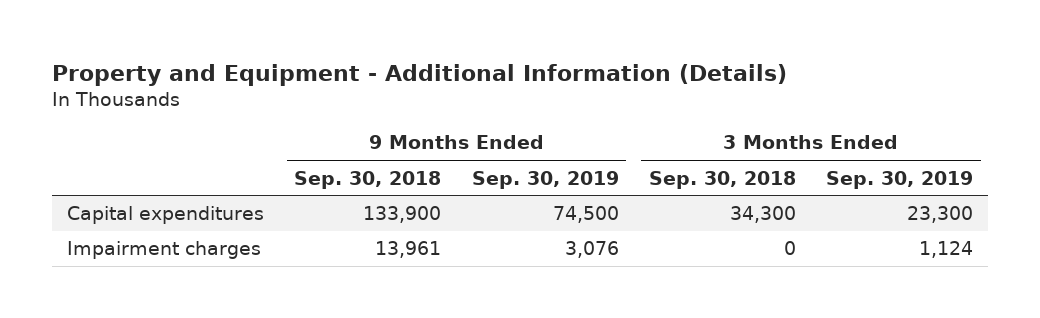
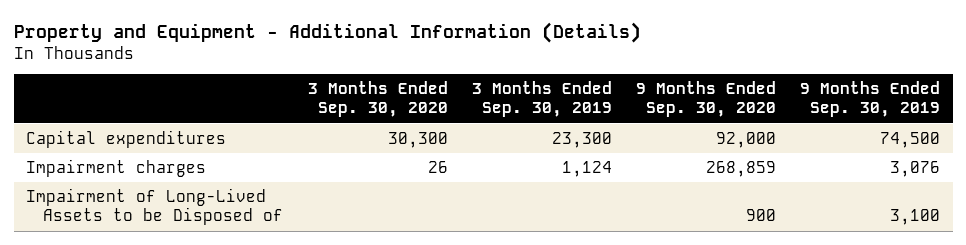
- | 9 Months Ended Sep. 30, 2018 | 9 Months Ended Sep. 30, 2019 | 3 Months Ended Sep. 30, 2018 | 3 Months Ended Sep. 30, 2019
+ | 3 Months Ended Sep. 30, 2020 | 3 Months Ended Sep. 30, 2019 | 9 Months Ended Sep. 30, 2020 | 9 Months Ended Sep. 30, 2019
+ Impairment of Long-Lived Assets to be Disposed of | | | 900 | 3,100

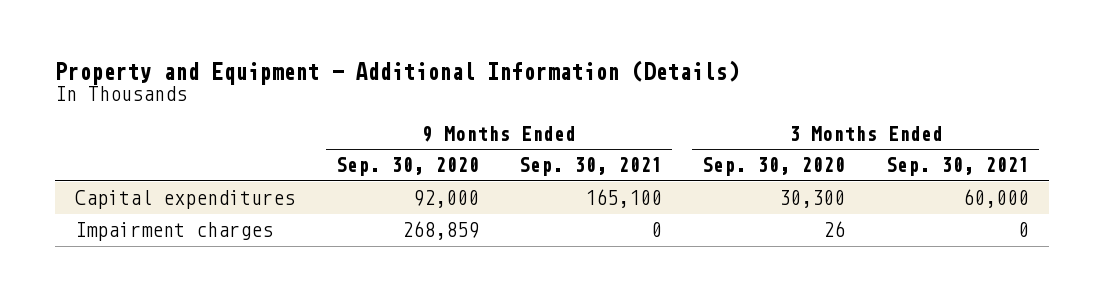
- | 3 Months Ended Sep. 30, 2020 | 3 Months Ended Sep. 30, 2019 | 9 Months Ended Sep. 30, 2020 | 9 Months Ended Sep. 30, 2019
+ | 9 Months Ended Sep. 30, 2020 | 9 Months Ended Sep. 30, 2021 | 3 Months Ended Sep. 30, 2020 | 3 Months Ended Sep. 30, 2021
- Impairment of Long-Lived Assets to be Disposed of | | | 900 | 3,100

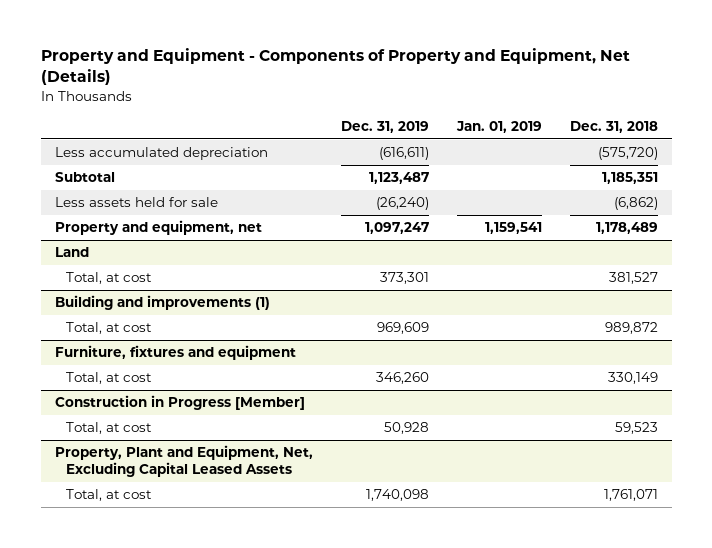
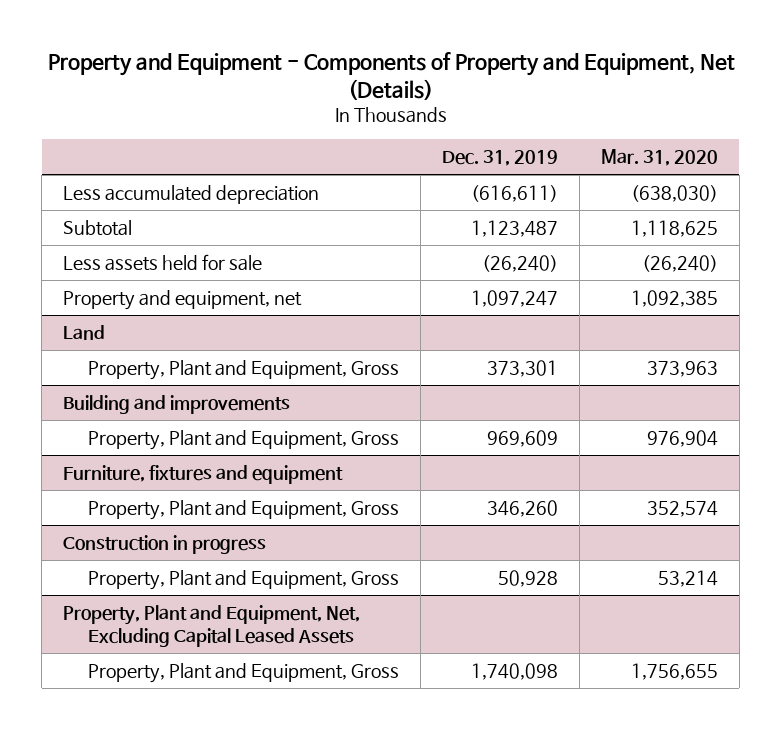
- | Dec. 31, 2019 | Jan. 01, 2019 | Dec. 31, 2018
+ | Dec. 31, 2019 | Mar. 31, 2020
@ Land
- Total, at cost | 373,301 | | 381,527
- Building and improvements (1)
- Total, at cost | 969,609 | | 989,872
@ Land
+ Property, Plant and Equipment, Gross | 373,301 | 373,963
+ Building and improvements
+ Property, Plant and Equipment, Gross | 969,609 | 976,904
@ Furniture, fixtures and equipment
- Total, at cost | 346,260 | | 330,149
- Construction in Progress [Member]
- Total, at cost | 50,928 | | 59,523
@ Furniture, fixtures and equipment
+ Property, Plant and Equipment, Gross | 346,260 | 352,574
+ Construction in progress
+ Property, Plant and Equipment, Gross | 50,928 | 53,214
@ Property, Plant and Equipment, Net, Excluding Capital Leased Assets
- Total, at cost | 1,740,098 | | 1,761,071
+ Property, Plant and Equipment, Gross | 1,740,098 | 1,756,655

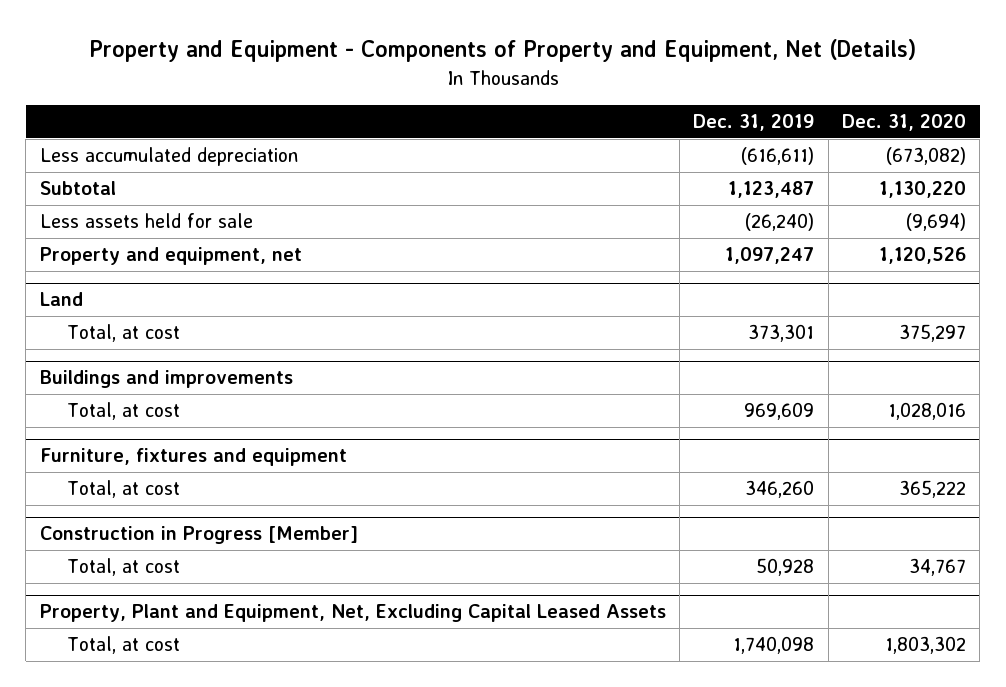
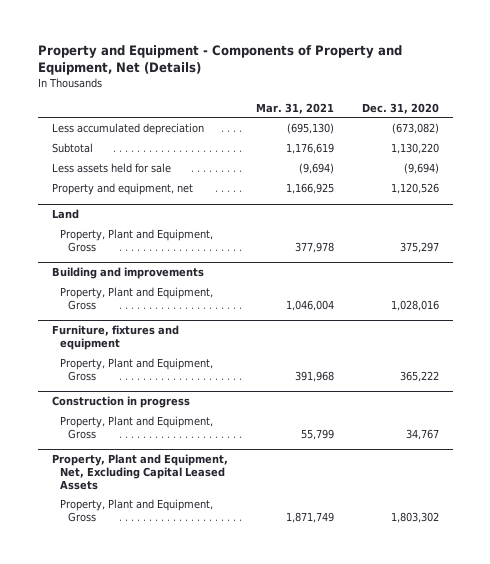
- | Dec. 31, 2019 | Dec. 31, 2020
+ | Mar. 31, 2021 | Dec. 31, 2020
@ Land
- Total, at cost | 373,301 | 375,297
- Buildings and improvements
- Total, at cost | 969,609 | 1,028,016
@ Land
+ Property, Plant and Equipment, Gross | 377,978 | 375,297
+ Building and improvements
+ Property, Plant and Equipment, Gross | 1,046,004 | 1,028,016
@ Furniture, fixtures and equipment
- Total, at cost | 346,260 | 365,222
- Construction in Progress [Member]
- Total, at cost | 50,928 | 34,767
@ Furniture, fixtures and equipment
+ Property, Plant and Equipment, Gross | 391,968 | 365,222
+ Construction in progress
+ Property, Plant and Equipment, Gross | 55,799 | 34,767
@ Property, Plant and Equipment, Net, Excluding Capital Leased Assets
- Total, at cost | 1,740,098 | 1,803,302
+ Property, Plant and Equipment, Gross | 1,871,749 | 1,803,302

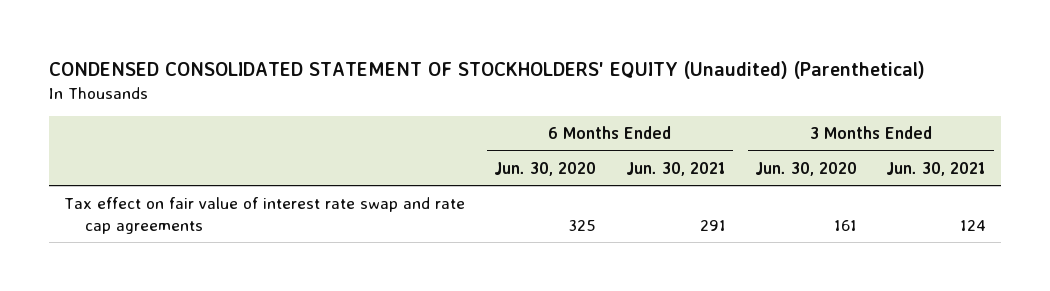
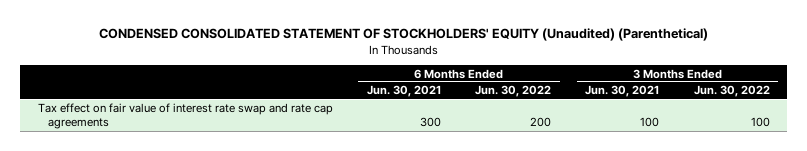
- | 6 Months Ended Jun. 30, 2020 | 6 Months Ended Jun. 30, 2021 | 3 Months Ended Jun. 30, 2020 | 3 Months Ended Jun. 30, 2021
+ | 6 Months Ended Jun. 30, 2021 | 6 Months Ended Jun. 30, 2022 | 3 Months Ended Jun. 30, 2021 | 3 Months Ended Jun. 30, 2022
- Tax effect on fair value of interest rate swap and rate cap agreements | 325 | 291 | 161 | 124
+ Tax effect on fair value of interest rate swap and rate cap agreements | 300 | 200 | 100 | 100

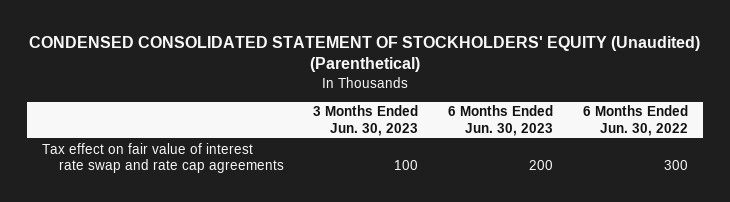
- | 6 Months Ended Jun. 30, 2021 | 6 Months Ended Jun. 30, 2022 | 3 Months Ended Jun. 30, 2021 | 3 Months Ended Jun. 30, 2022
+ | 3 Months Ended Jun. 30, 2023 | 6 Months Ended Jun. 30, 2023 | 6 Months Ended Jun. 30, 2022
- Tax effect on fair value of interest rate swap and rate cap agreements | 300 | 200 | 100 | 100
+ Tax effect on fair value of interest rate swap and rate cap agreements | 100 | 200 | 300

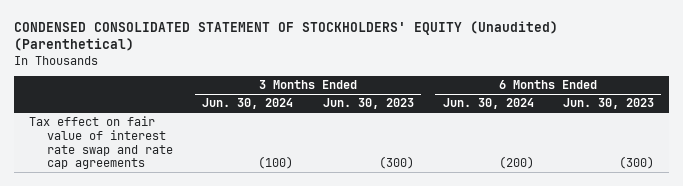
- | 3 Months Ended Jun. 30, 2023 | 6 Months Ended Jun. 30, 2023 | 6 Months Ended Jun. 30, 2022
+ | 3 Months Ended Jun. 30, 2024 | 3 Months Ended Jun. 30, 2023 | 6 Months Ended Jun. 30, 2024 | 6 Months Ended Jun. 30, 2023
- Tax effect on fair value of interest rate swap and rate cap agreements | 100 | 200 | 300
+ Tax effect on fair value of interest rate swap and rate cap agreements | (100) | (300) | (200) | (300)

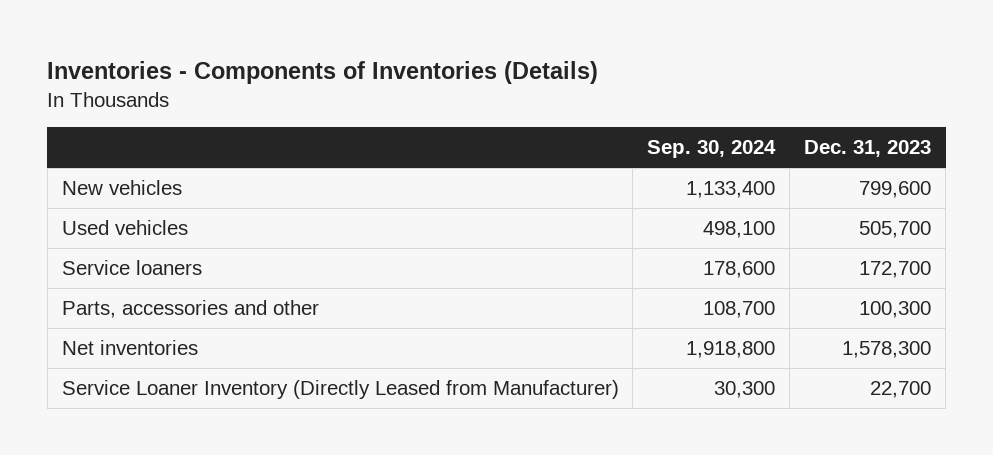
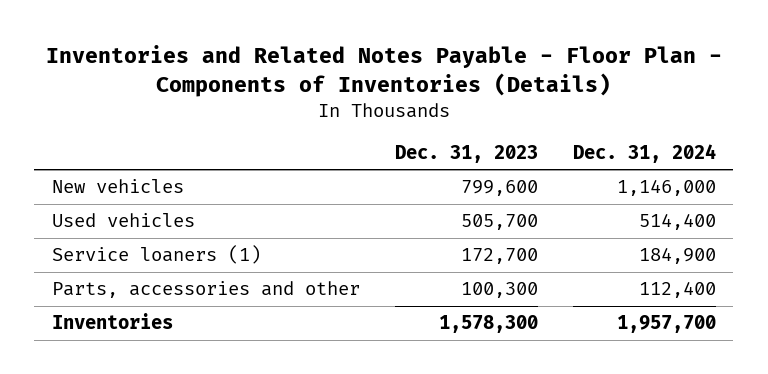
- Inventories - Components of Inventories (Details)
+ Inventories and Related Notes Payable - Floor Plan - Components of Inventories (Details)
- | Sep. 30, 2024 | Dec. 31, 2023
+ | Dec. 31, 2023 | Dec. 31, 2024
- Service loaners | 178,600 | 172,700
+ Service loaners (1) | 172,700 | 184,900
- Net inventories | 1,918,800 | 1,578,300
- Service Loaner Inventory (Directly Leased from Manufacturer) | 30,300 | 22,700
+ Inventories | 1,578,300 | 1,957,700

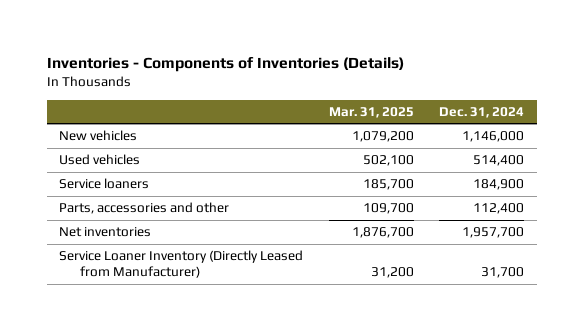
- Inventories and Related Notes Payable - Floor Plan - Components of Inventories (Details)
+ Inventories - Components of Inventories (Details)
- | Dec. 31, 2023 | Dec. 31, 2024
+ | Mar. 31, 2025 | Dec. 31, 2024
- Service loaners (1) | 172,700 | 184,900
+ Service loaners | 185,700 | 184,900
- Inventories | 1,578,300 | 1,957,700
+ Net inventories | 1,876,700 | 1,957,700
+ Service Loaner Inventory (Directly Leased from Manufacturer) | 31,200 | 31,700

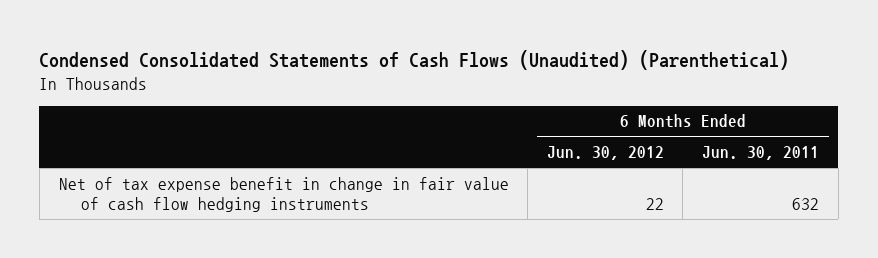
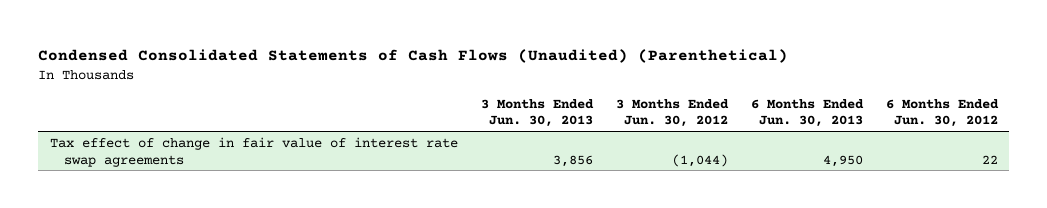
- | 6 Months Ended Jun. 30, 2012 | 6 Months Ended Jun. 30, 2011
+ | 3 Months Ended Jun. 30, 2013 | 3 Months Ended Jun. 30, 2012 | 6 Months Ended Jun. 30, 2013 | 6 Months Ended Jun. 30, 2012
- Net of tax expense benefit in change in fair value of cash flow hedging instruments | 22 | 632
+ Tax effect of change in fair value of interest rate swap agreements | 3,856 | (1,044) | 4,950 | 22

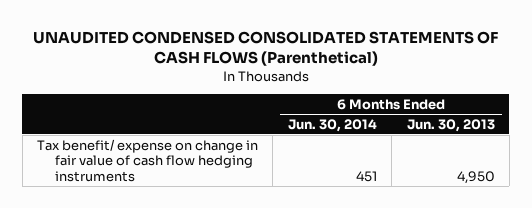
- Condensed Consolidated Statements of Cash Flows (Unaudited) (Parenthetical)
+ UNAUDITED CONDENSED CONSOLIDATED STATEMENTS OF CASH FLOWS (Parenthetical)
- | 3 Months Ended Jun. 30, 2013 | 3 Months Ended Jun. 30, 2012 | 6 Months Ended Jun. 30, 2013 | 6 Months Ended Jun. 30, 2012
+ | 6 Months Ended Jun. 30, 2014 | 6 Months Ended Jun. 30, 2013
- Tax effect of change in fair value of interest rate swap agreements | 3,856 | (1,044) | 4,950 | 22
+ Tax benefit/ expense on change in fair value of cash flow hedging instruments | 451 | 4,950

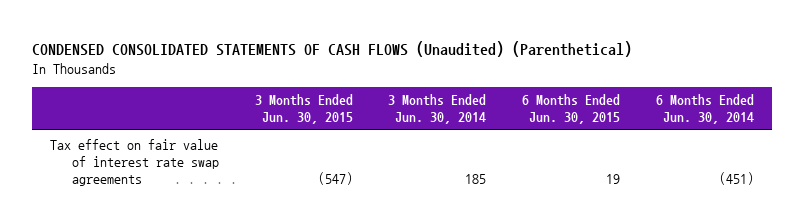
- UNAUDITED CONDENSED CONSOLIDATED STATEMENTS OF CASH FLOWS (Parenthetical)
+ CONDENSED CONSOLIDATED STATEMENTS OF CASH FLOWS (Unaudited) (Parenthetical)
- | 6 Months Ended Jun. 30, 2014 | 6 Months Ended Jun. 30, 2013
+ | 3 Months Ended Jun. 30, 2015 | 3 Months Ended Jun. 30, 2014 | 6 Months Ended Jun. 30, 2015 | 6 Months Ended Jun. 30, 2014
- Tax benefit/ expense on change in fair value of cash flow hedging instruments | 451 | 4,950
+ Tax effect on fair value of interest rate swap agreements | (547) | 185 | 19 | (451)

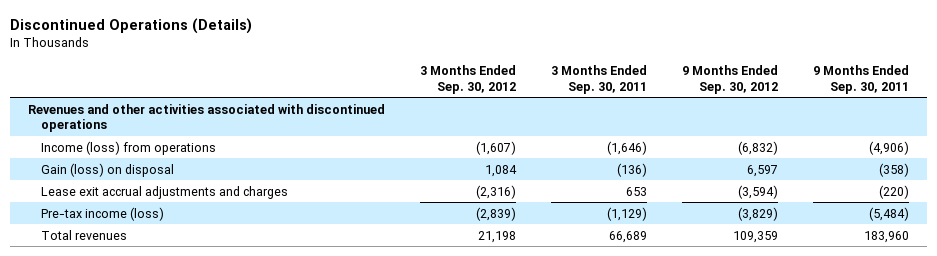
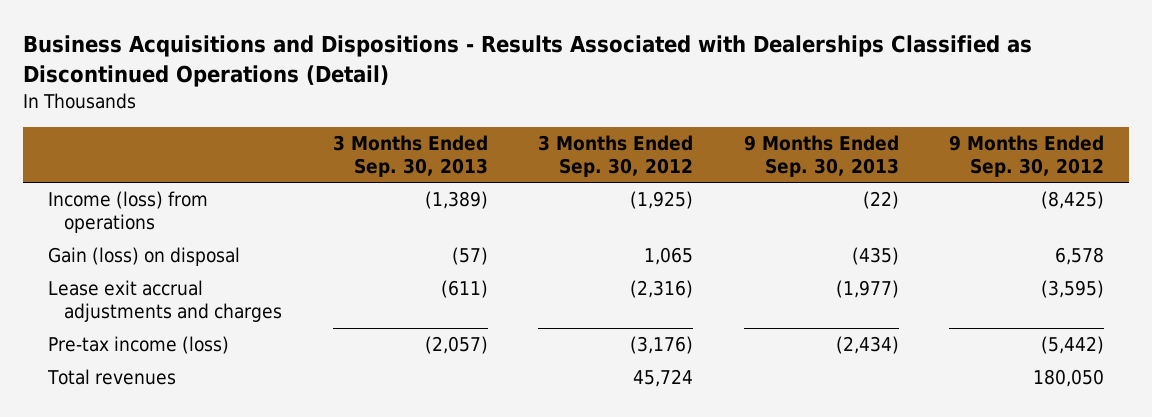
- Discontinued Operations (Details)
+ Business Acquisitions and Dispositions - Results Associated with Dealerships Classified as Discontinued Operations (Detail)
- | 3 Months Ended Sep. 30, 2012 | 3 Months Ended Sep. 30, 2011 | 9 Months Ended Sep. 30, 2012 | 9 Months Ended Sep. 30, 2011
+ | 3 Months Ended Sep. 30, 2013 | 3 Months Ended Sep. 30, 2012 | 9 Months Ended Sep. 30, 2013 | 9 Months Ended Sep. 30, 2012
- Revenues and other activities associated with discontinued operations
- Income (loss) from operations | (1,607) | (1,646) | (6,832) | (4,906)
- Gain (loss) on disposal | 1,084 | (136) | 6,597 | (358)
- Lease exit accrual adjustments and charges | (2,316) | 653 | (3,594) | (220)
- Pre-tax income (loss) | (2,839) | (1,129) | (3,829) | (5,484)
- Total revenues | 21,198 | 66,689 | 109,359 | 183,960
+ Income (loss) from operations | (1,389) | (1,925) | (22) | (8,425)
+ Gain (loss) on disposal | (57) | 1,065 | (435) | 6,578
+ Lease exit accrual adjustments and charges | (611) | (2,316) | (1,977) | (3,595)
+ Pre-tax income (loss) | (2,057) | (3,176) | (2,434) | (5,442)
+ Total revenues | | 45,724 | | 180,050

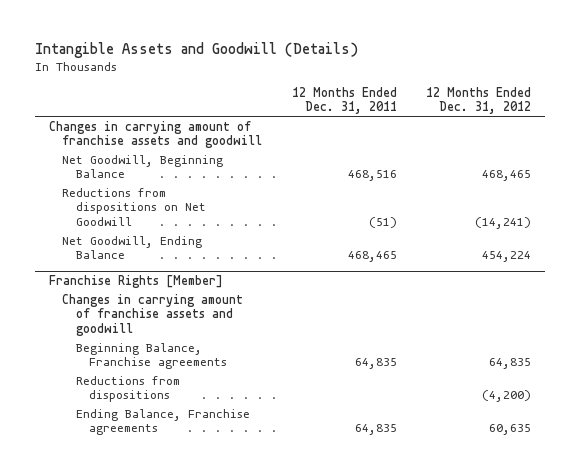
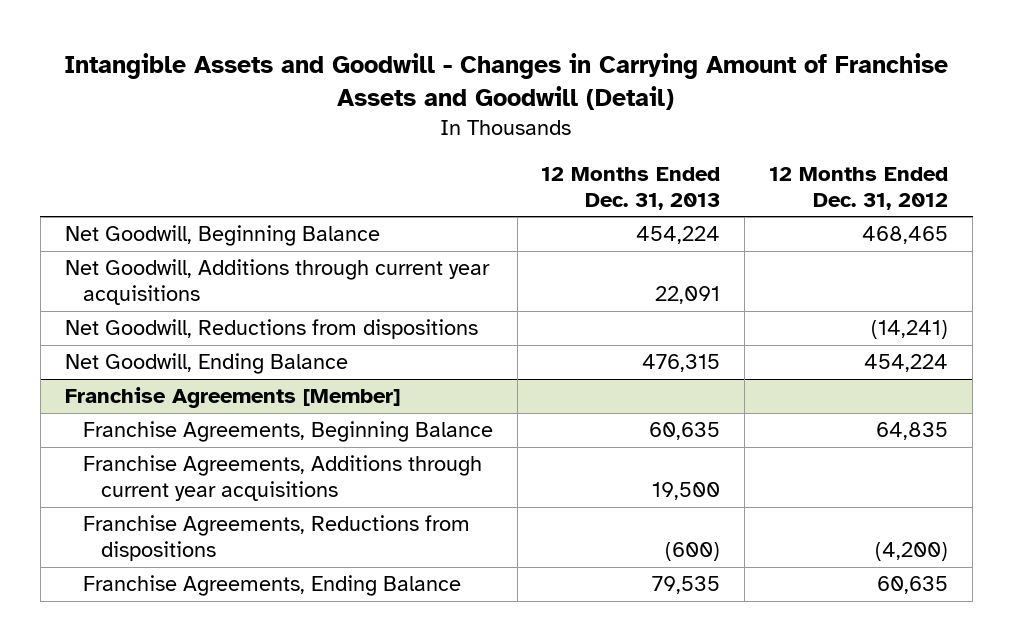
- Intangible Assets and Goodwill (Details)
+ Intangible Assets and Goodwill - Changes in Carrying Amount of Franchise Assets and Goodwill (Detail)
- | 12 Months Ended Dec. 31, 2011 | 12 Months Ended Dec. 31, 2012
+ | 12 Months Ended Dec. 31, 2013 | 12 Months Ended Dec. 31, 2012
- Changes in carrying amount of franchise assets and goodwill
- Reductions from dispositions on Net Goodwill | (51) | (14,241)
+ Net Goodwill, Additions through current year acquisitions | 22,091 |
+ Net Goodwill, Reductions from dispositions | | (14,241)
- Franchise Rights [Member]
- Changes in carrying amount of franchise assets and goodwill
- Beginning Balance, Franchise agreements | 64,835 | 64,835
- Reductions from dispositions | | (4,200)
- Ending Balance, Franchise agreements | 64,835 | 60,635
+ Franchise Agreements [Member]
+ Franchise Agreements, Beginning Balance | 60,635 | 64,835
+ Franchise Agreements, Additions through current year acquisitions | 19,500 |
+ Franchise Agreements, Reductions from dispositions | (600) | (4,200)
+ Franchise Agreements, Ending Balance | 79,535 | 60,635

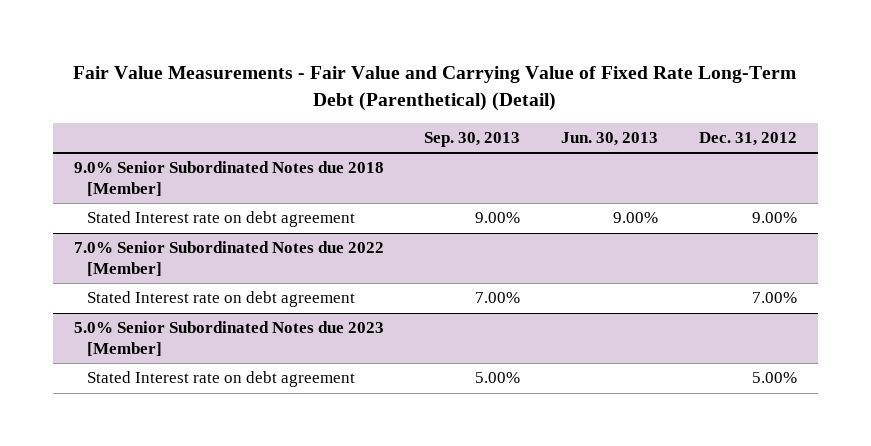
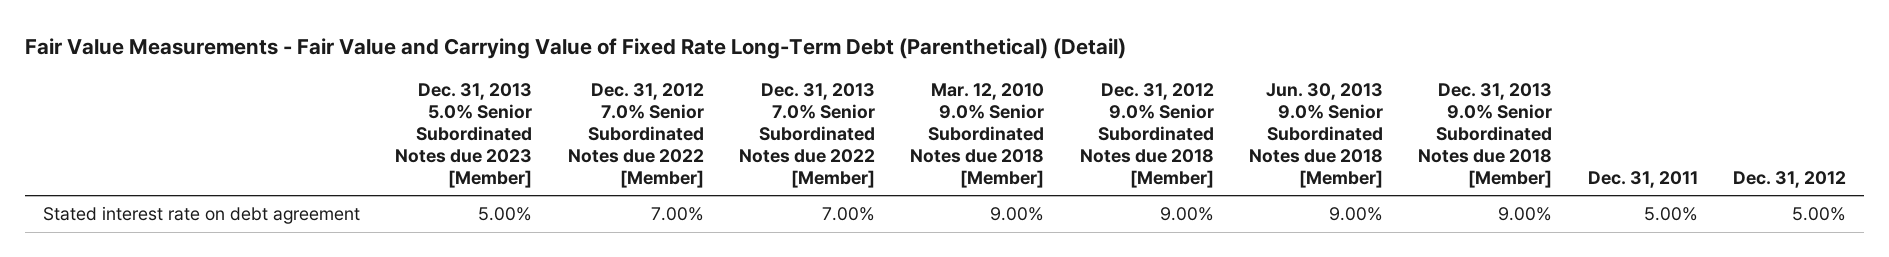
- | Sep. 30, 2013 | Jun. 30, 2013 | Dec. 31, 2012
+ | Dec. 31, 2013 5.0% Senior Subordinated Notes due 2023 [Member] | Dec. 31, 2012 7.0% Senior Subordinated Notes due 2022 [Member] | Dec. 31, 2013 7.0% Senior Subordinated Notes due 2022 [Member] | Mar. 12, 2010 9.0% Senior Subordinated Notes due 2018 [Member] | Dec. 31, 2012 9.0% Senior Subordinated Notes due 2018 [Member] | Jun. 30, 2013 9.0% Senior Subordinated Notes due 2018 [Member] | Dec. 31, 2013 9.0% Senior Subordinated Notes due 2018 [Member] | Dec. 31, 2011 | Dec. 31, 2012
- 9.0% Senior Subordinated Notes due 2018 [Member]
- Stated Interest rate on debt agreement | 9.00% | 9.00% | 9.00%
- 7.0% Senior Subordinated Notes due 2022 [Member]
- Stated Interest rate on debt agreement | 7.00% | | 7.00%
- 5.0% Senior Subordinated Notes due 2023 [Member]
- Stated Interest rate on debt agreement | 5.00% | | 5.00%
+ Stated interest rate on debt agreement | 5.00% | 7.00% | 7.00% | 9.00% | 9.00% | 9.00% | 9.00% | 5.00% | 5.00%

